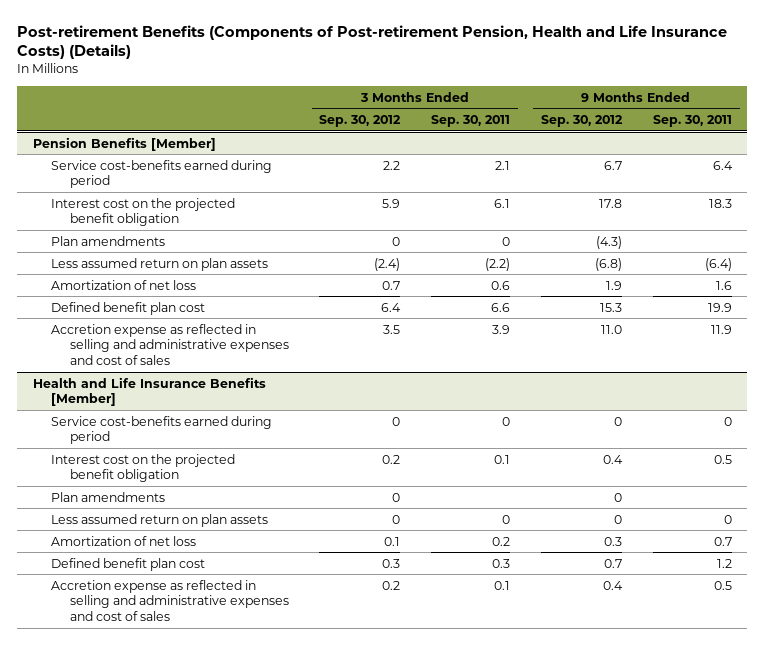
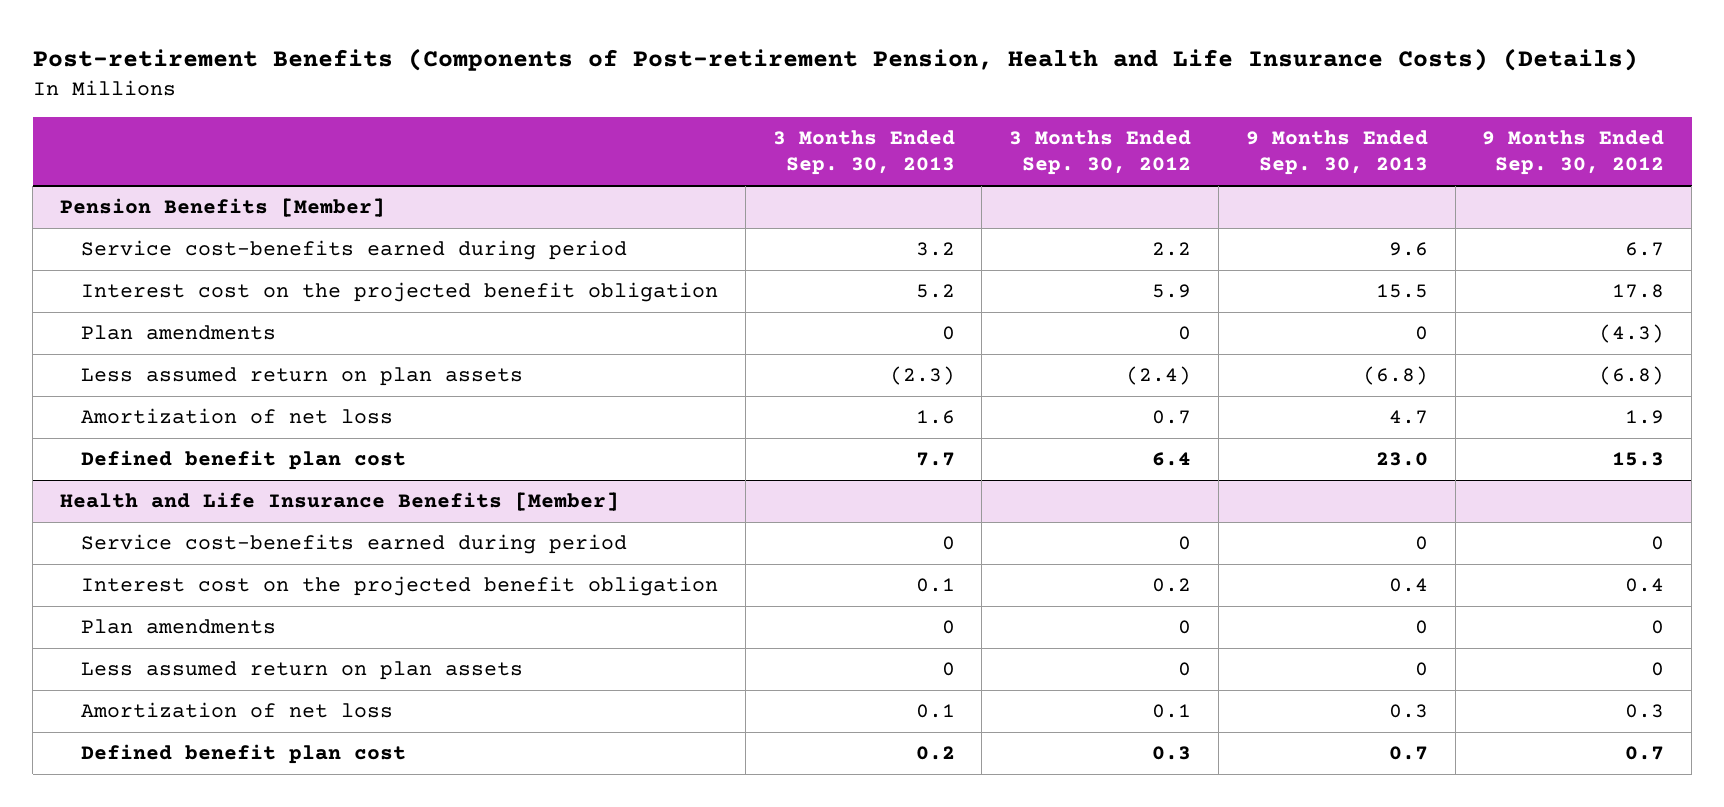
- | 3 Months Ended Sep. 30, 2012 | 3 Months Ended Sep. 30, 2011 | 9 Months Ended Sep. 30, 2012 | 9 Months Ended Sep. 30, 2011
+ | 3 Months Ended Sep. 30, 2013 | 3 Months Ended Sep. 30, 2012 | 9 Months Ended Sep. 30, 2013 | 9 Months Ended Sep. 30, 2012
@ Pension Benefits [Member]
- Accretion expense as reflected in selling and administrative expenses and cost of sales | 3.5 | 3.9 | 11.0 | 11.9
@ Health and Life Insurance Benefits [Member]
- Accretion expense as reflected in selling and administrative expenses and cost of sales | 0.2 | 0.1 | 0.4 | 0.5

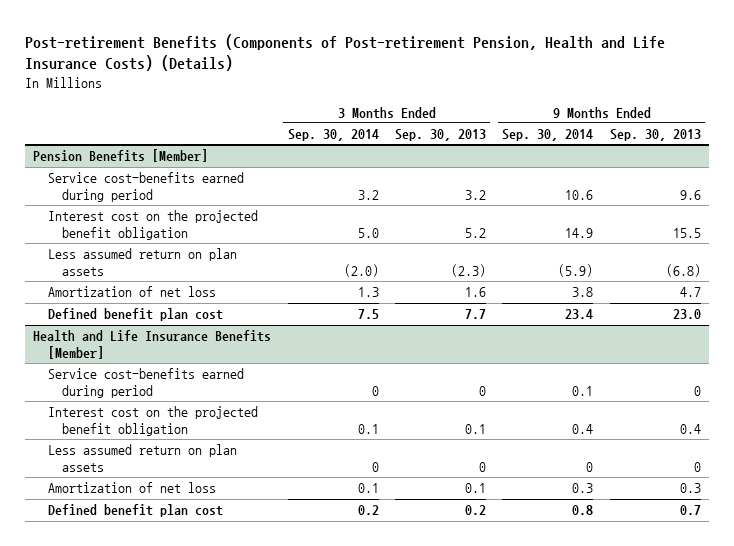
- | 3 Months Ended Sep. 30, 2013 | 3 Months Ended Sep. 30, 2012 | 9 Months Ended Sep. 30, 2013 | 9 Months Ended Sep. 30, 2012
+ | 3 Months Ended Sep. 30, 2014 | 3 Months Ended Sep. 30, 2013 | 9 Months Ended Sep. 30, 2014 | 9 Months Ended Sep. 30, 2013
@ Pension Benefits [Member]
- Plan amendments | 0 | 0 | 0 | (4.3)
@ Health and Life Insurance Benefits [Member]
- Plan amendments | 0 | 0 | 0 | 0

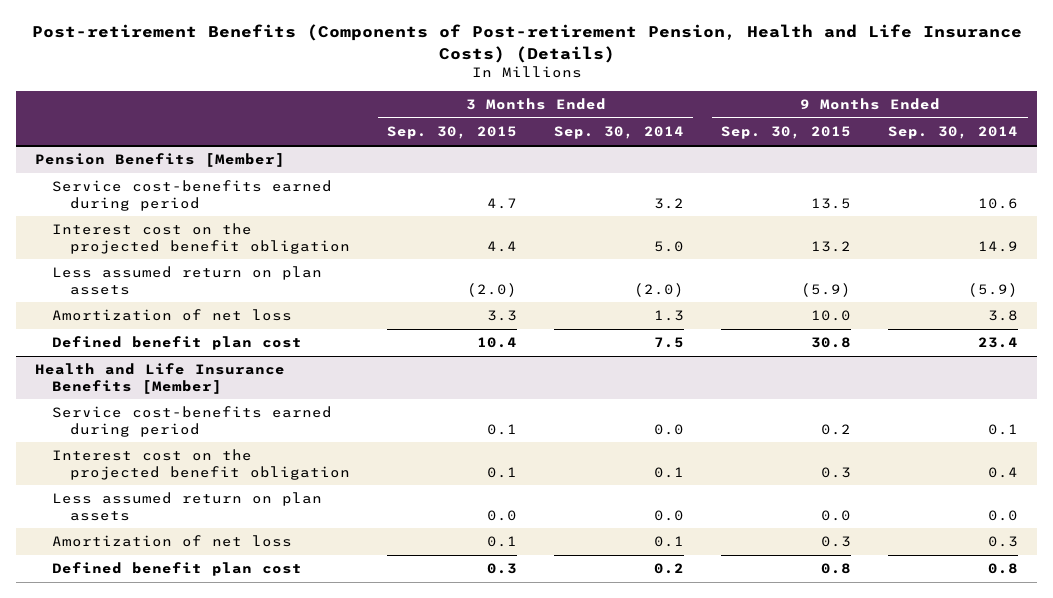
- | 3 Months Ended Sep. 30, 2014 | 3 Months Ended Sep. 30, 2013 | 9 Months Ended Sep. 30, 2014 | 9 Months Ended Sep. 30, 2013
+ | 3 Months Ended Sep. 30, 2015 | 3 Months Ended Sep. 30, 2014 | 9 Months Ended Sep. 30, 2015 | 9 Months Ended Sep. 30, 2014
@ Health and Life Insurance Benefits [Member]
- Service cost-benefits earned during period | 0 | 0 | 0.1 | 0
+ Service cost-benefits earned during period | 0.1 | 0.0 | 0.2 | 0.1
- Less assumed return on plan assets | 0 | 0 | 0 | 0
+ Less assumed return on plan assets | 0.0 | 0.0 | 0.0 | 0.0

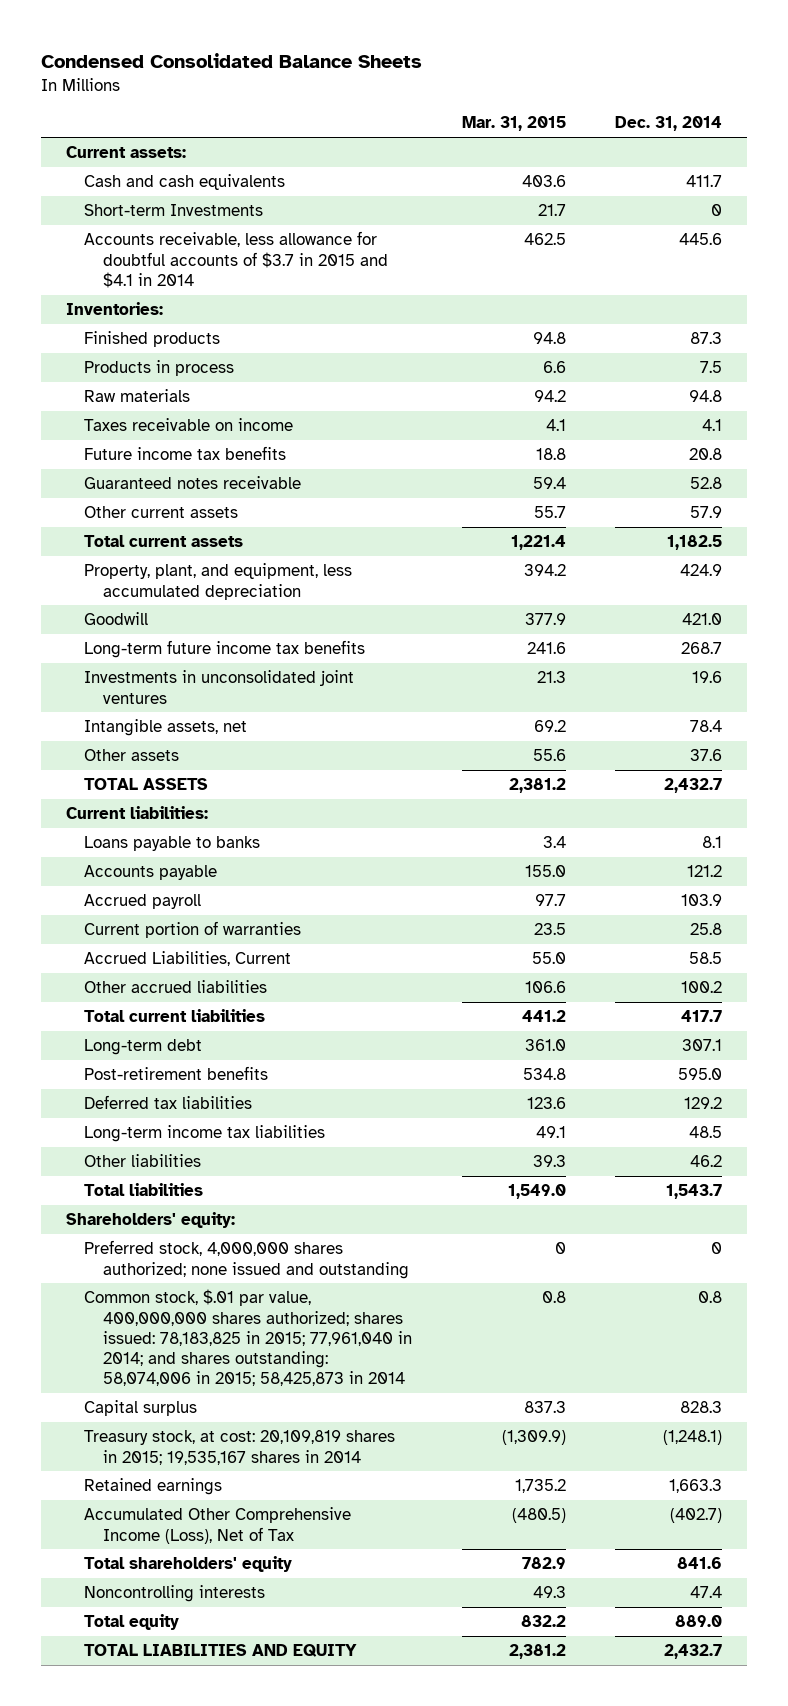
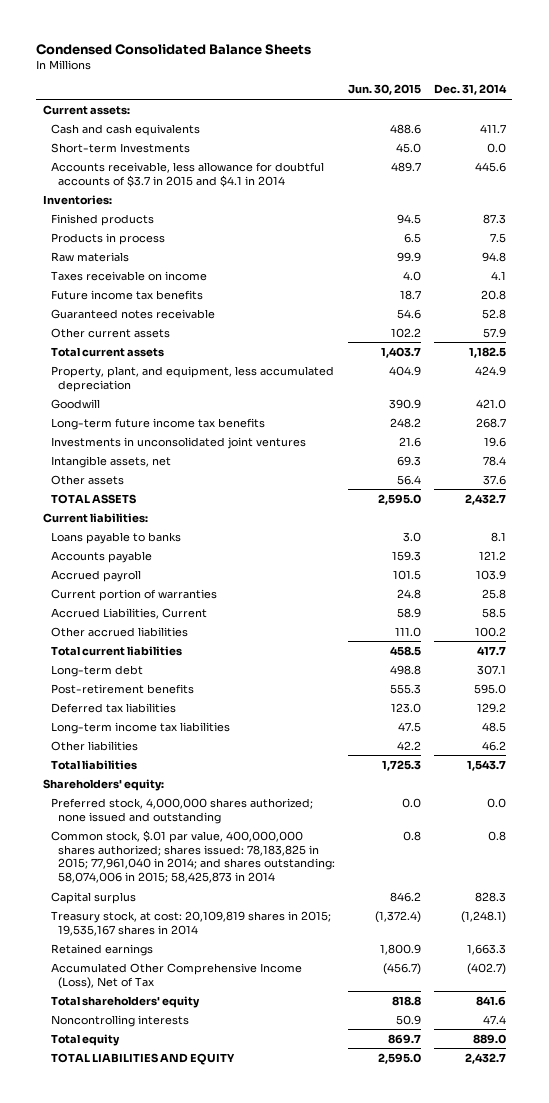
- | Mar. 31, 2015 | Dec. 31, 2014
+ | Jun. 30, 2015 | Dec. 31, 2014
- Short-term Investments | 21.7 | 0
+ Short-term Investments | 45.0 | 0.0
- Preferred stock, 4,000,000 shares authorized; none issued and outstanding | 0 | 0
+ Preferred stock, 4,000,000 shares authorized; none issued and outstanding | 0.0 | 0.0

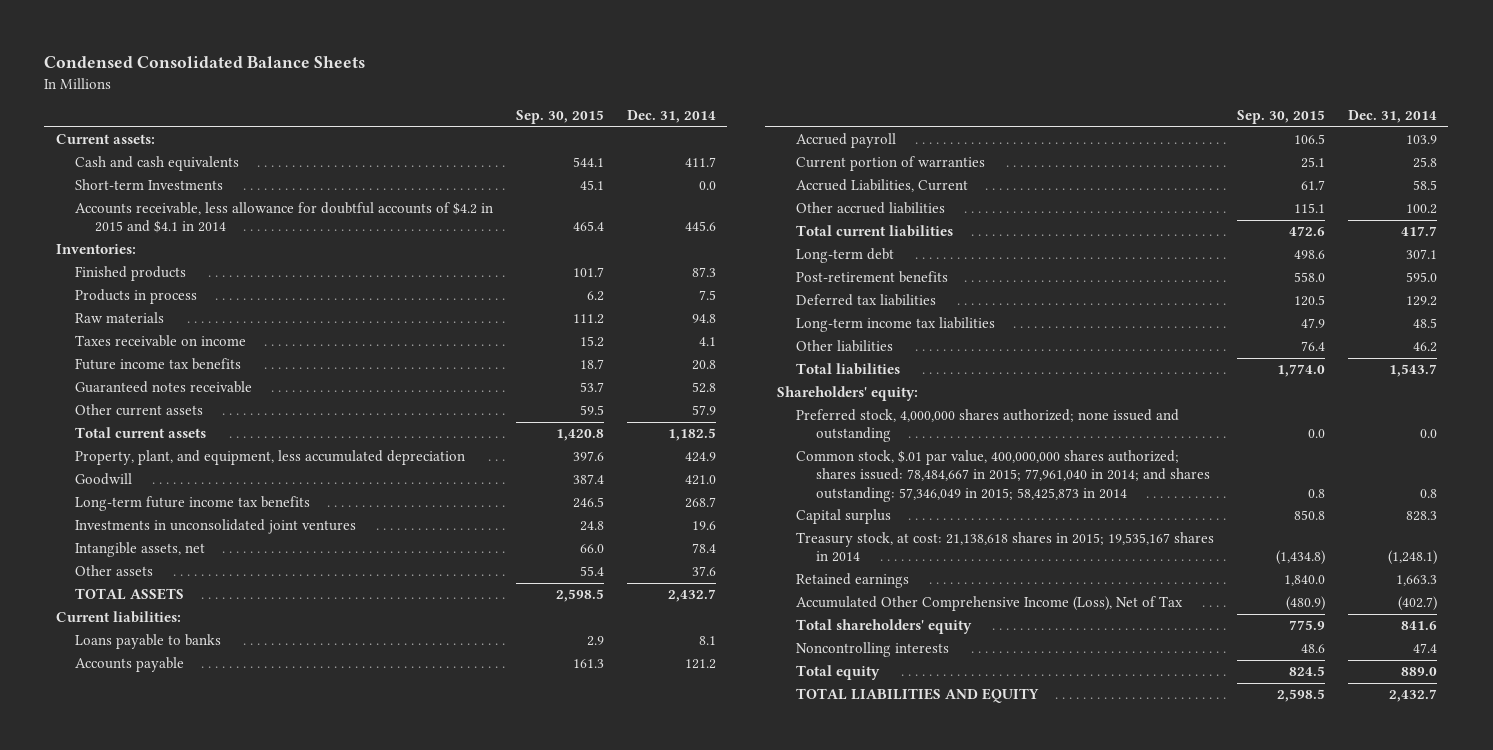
- | Jun. 30, 2015 | Dec. 31, 2014
+ | Sep. 30, 2015 | Dec. 31, 2014
- Accounts receivable, less allowance for doubtful accounts of $3.7 in 2015 and $4.1 in 2014 | 489.7 | 445.6
+ Accounts receivable, less allowance for doubtful accounts of $4.2 in 2015 and $4.1 in 2014 | 465.4 | 445.6
- Common stock, $.01 par value, 400,000,000 shares authorized; shares issued: 78,183,825 in 2015; 77,961,040 in 2014; and shares outstanding: 58,074,006 in 2015; 58,425,873 in 2014 | 0.8 | 0.8
+ Common stock, $.01 par value, 400,000,000 shares authorized; shares issued: 78,484,667 in 2015; 77,961,040 in 2014; and shares outstanding: 57,346,049 in 2015; 58,425,873 in 2014 | 0.8 | 0.8
- Treasury stock, at cost: 20,109,819 shares in 2015; 19,535,167 shares in 2014 | (1,372.4) | (1,248.1)
+ Treasury stock, at cost: 21,138,618 shares in 2015; 19,535,167 shares in 2014 | (1,434.8) | (1,248.1)

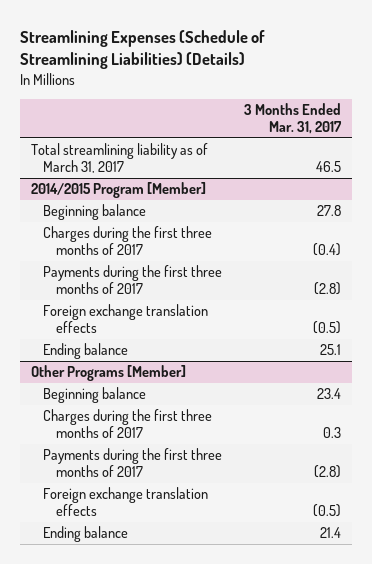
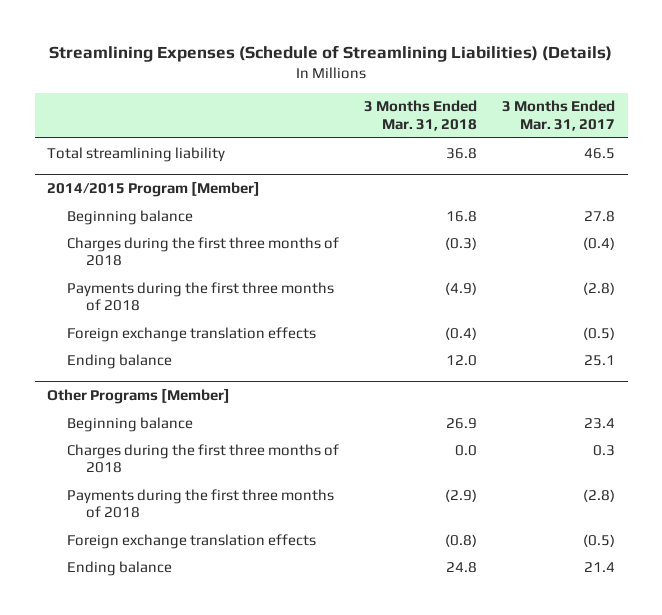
- | 3 Months Ended Mar. 31, 2017
+ | 3 Months Ended Mar. 31, 2018 | 3 Months Ended Mar. 31, 2017
- Total streamlining liability as of March 31, 2017 | 46.5
+ Total streamlining liability | 36.8 | 46.5
@ 2014/2015 Program [Member]
- Charges during the first three months of 2017 | (0.4)
- Payments during the first three months of 2017 | (2.8)
+ Charges during the first three months of 2018 | (0.3) | (0.4)
+ Payments during the first three months of 2018 | (4.9) | (2.8)
@ Other Programs [Member]
- Charges during the first three months of 2017 | 0.3
- Payments during the first three months of 2017 | (2.8)
+ Charges during the first three months of 2018 | 0.0 | 0.3
+ Payments during the first three months of 2018 | (2.9) | (2.8)

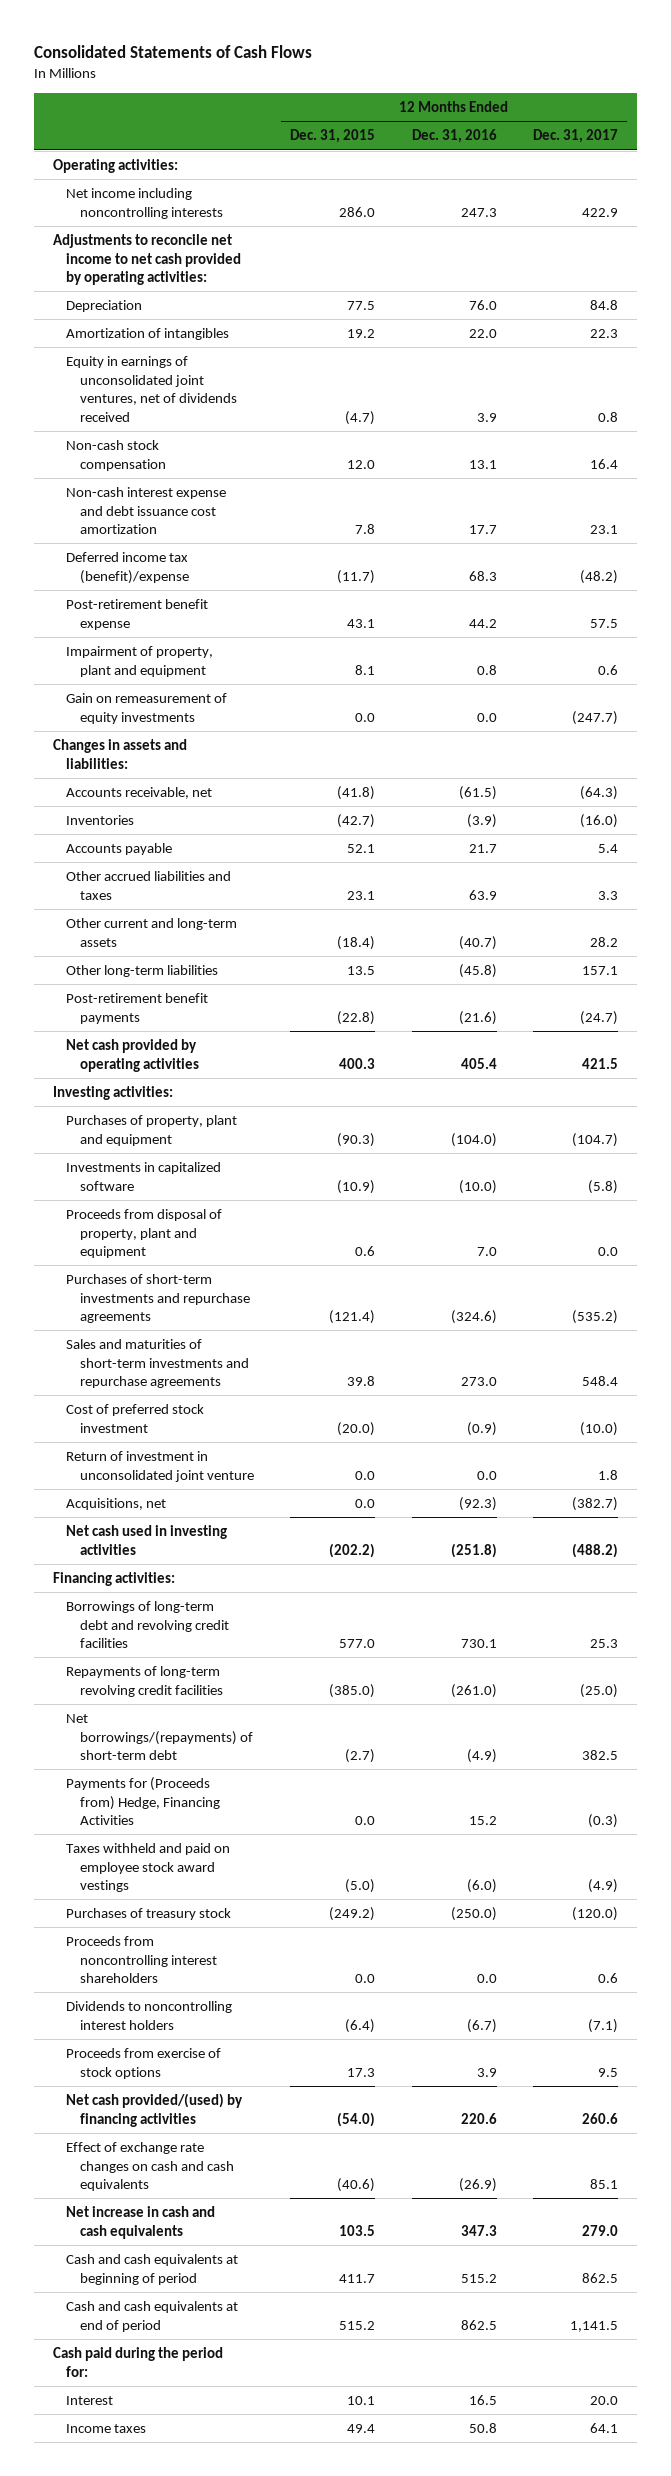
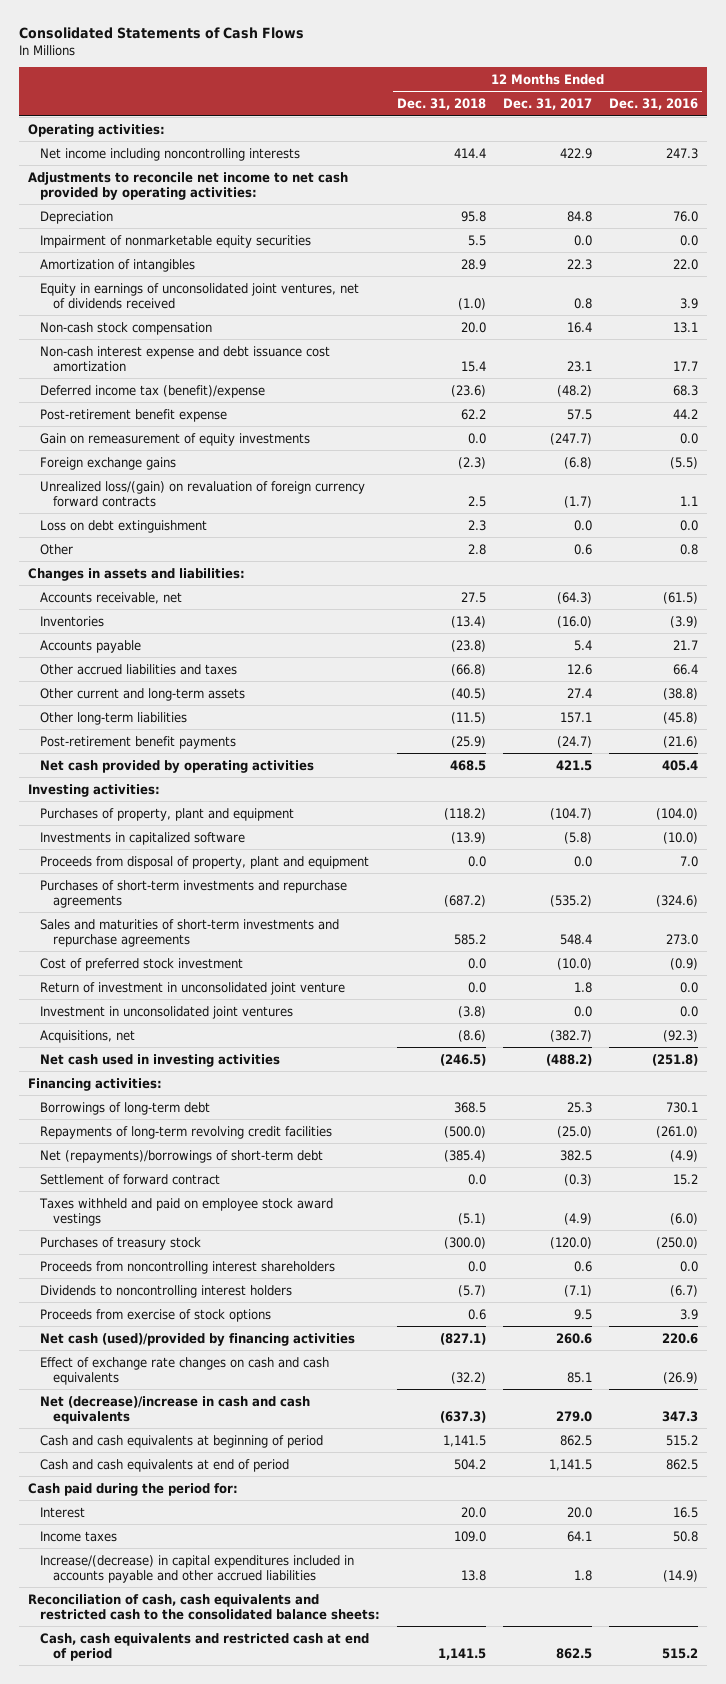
- | 12 Months Ended Dec. 31, 2015 | 12 Months Ended Dec. 31, 2016 | 12 Months Ended Dec. 31, 2017
+ | 12 Months Ended Dec. 31, 2018 | 12 Months Ended Dec. 31, 2017 | 12 Months Ended Dec. 31, 2016
+ Impairment of nonmarketable equity securities | 5.5 | 0.0 | 0.0
- Impairment of property, plant and equipment | 8.1 | 0.8 | 0.6
+ Foreign exchange gains | (2.3) | (6.8) | (5.5)
+ Unrealized loss/(gain) on revaluation of foreign currency forward contracts | 2.5 | (1.7) | 1.1
+ Loss on debt extinguishment | 2.3 | 0.0 | 0.0
+ Other | 2.8 | 0.6 | 0.8
- Other accrued liabilities and taxes | 23.1 | 63.9 | 3.3
- Other current and long-term assets | (18.4) | (40.7) | 28.2
+ Other accrued liabilities and taxes | (66.8) | 12.6 | 66.4
+ Other current and long-term assets | (40.5) | 27.4 | (38.8)
+ Investment in unconsolidated joint ventures | (3.8) | 0.0 | 0.0
- Borrowings of long-term debt and revolving credit facilities | 577.0 | 730.1 | 25.3
+ Borrowings of long-term debt | 368.5 | 25.3 | 730.1
- Net borrowings/(repayments) of short-term debt | (2.7) | (4.9) | 382.5
- Payments for (Proceeds from) Hedge, Financing Activities | 0.0 | 15.2 | (0.3)
+ Net (repayments)/borrowings of short-term debt | (385.4) | 382.5 | (4.9)
+ Settlement of forward contract | 0.0 | (0.3) | 15.2
- Net cash provided/(used) by financing activities | (54.0) | 220.6 | 260.6
+ Net cash (used)/provided by financing activities | (827.1) | 260.6 | 220.6
- Net increase in cash and cash equivalents | 103.5 | 347.3 | 279.0
+ Net (decrease)/increase in cash and cash equivalents | (637.3) | 279.0 | 347.3
+ Increase/(decrease) in capital expenditures included in accounts payable and other accrued liabilities | 13.8 | 1.8 | (14.9)
+ Reconciliation of cash, cash equivalents and restricted cash to the consolidated balance sheets:
+ Cash, cash equivalents and restricted cash at end of period | 1,141.5 | 862.5 | 515.2

